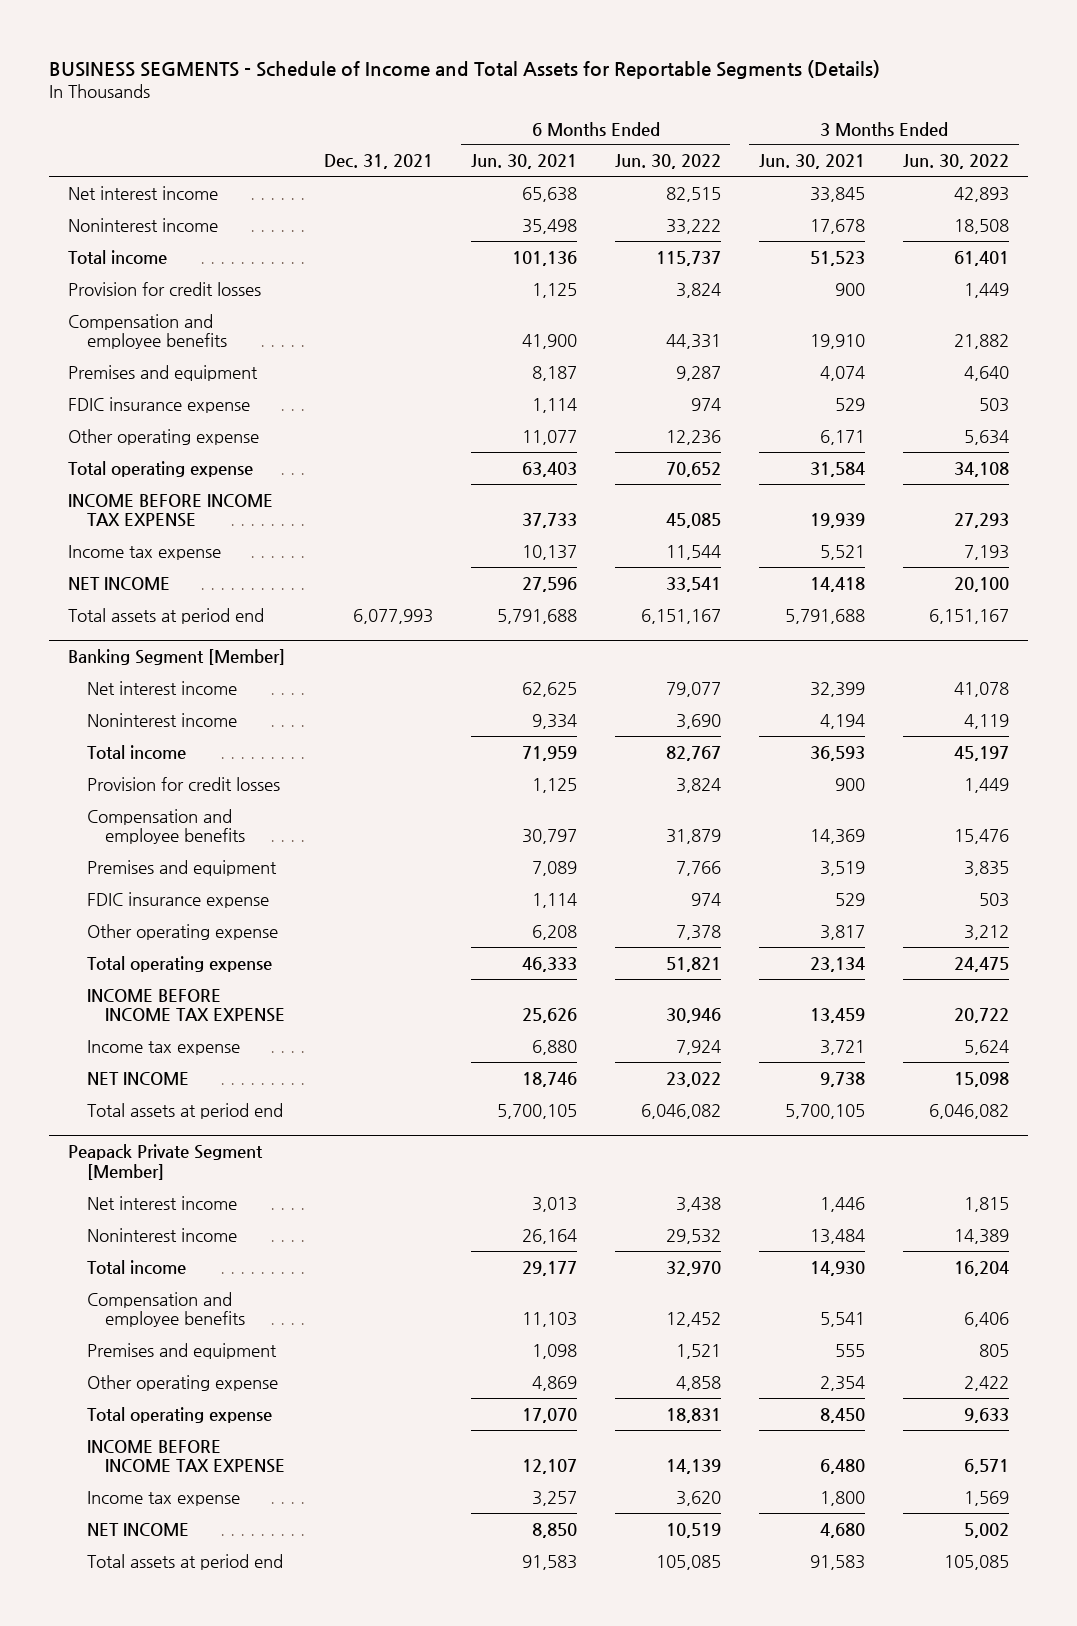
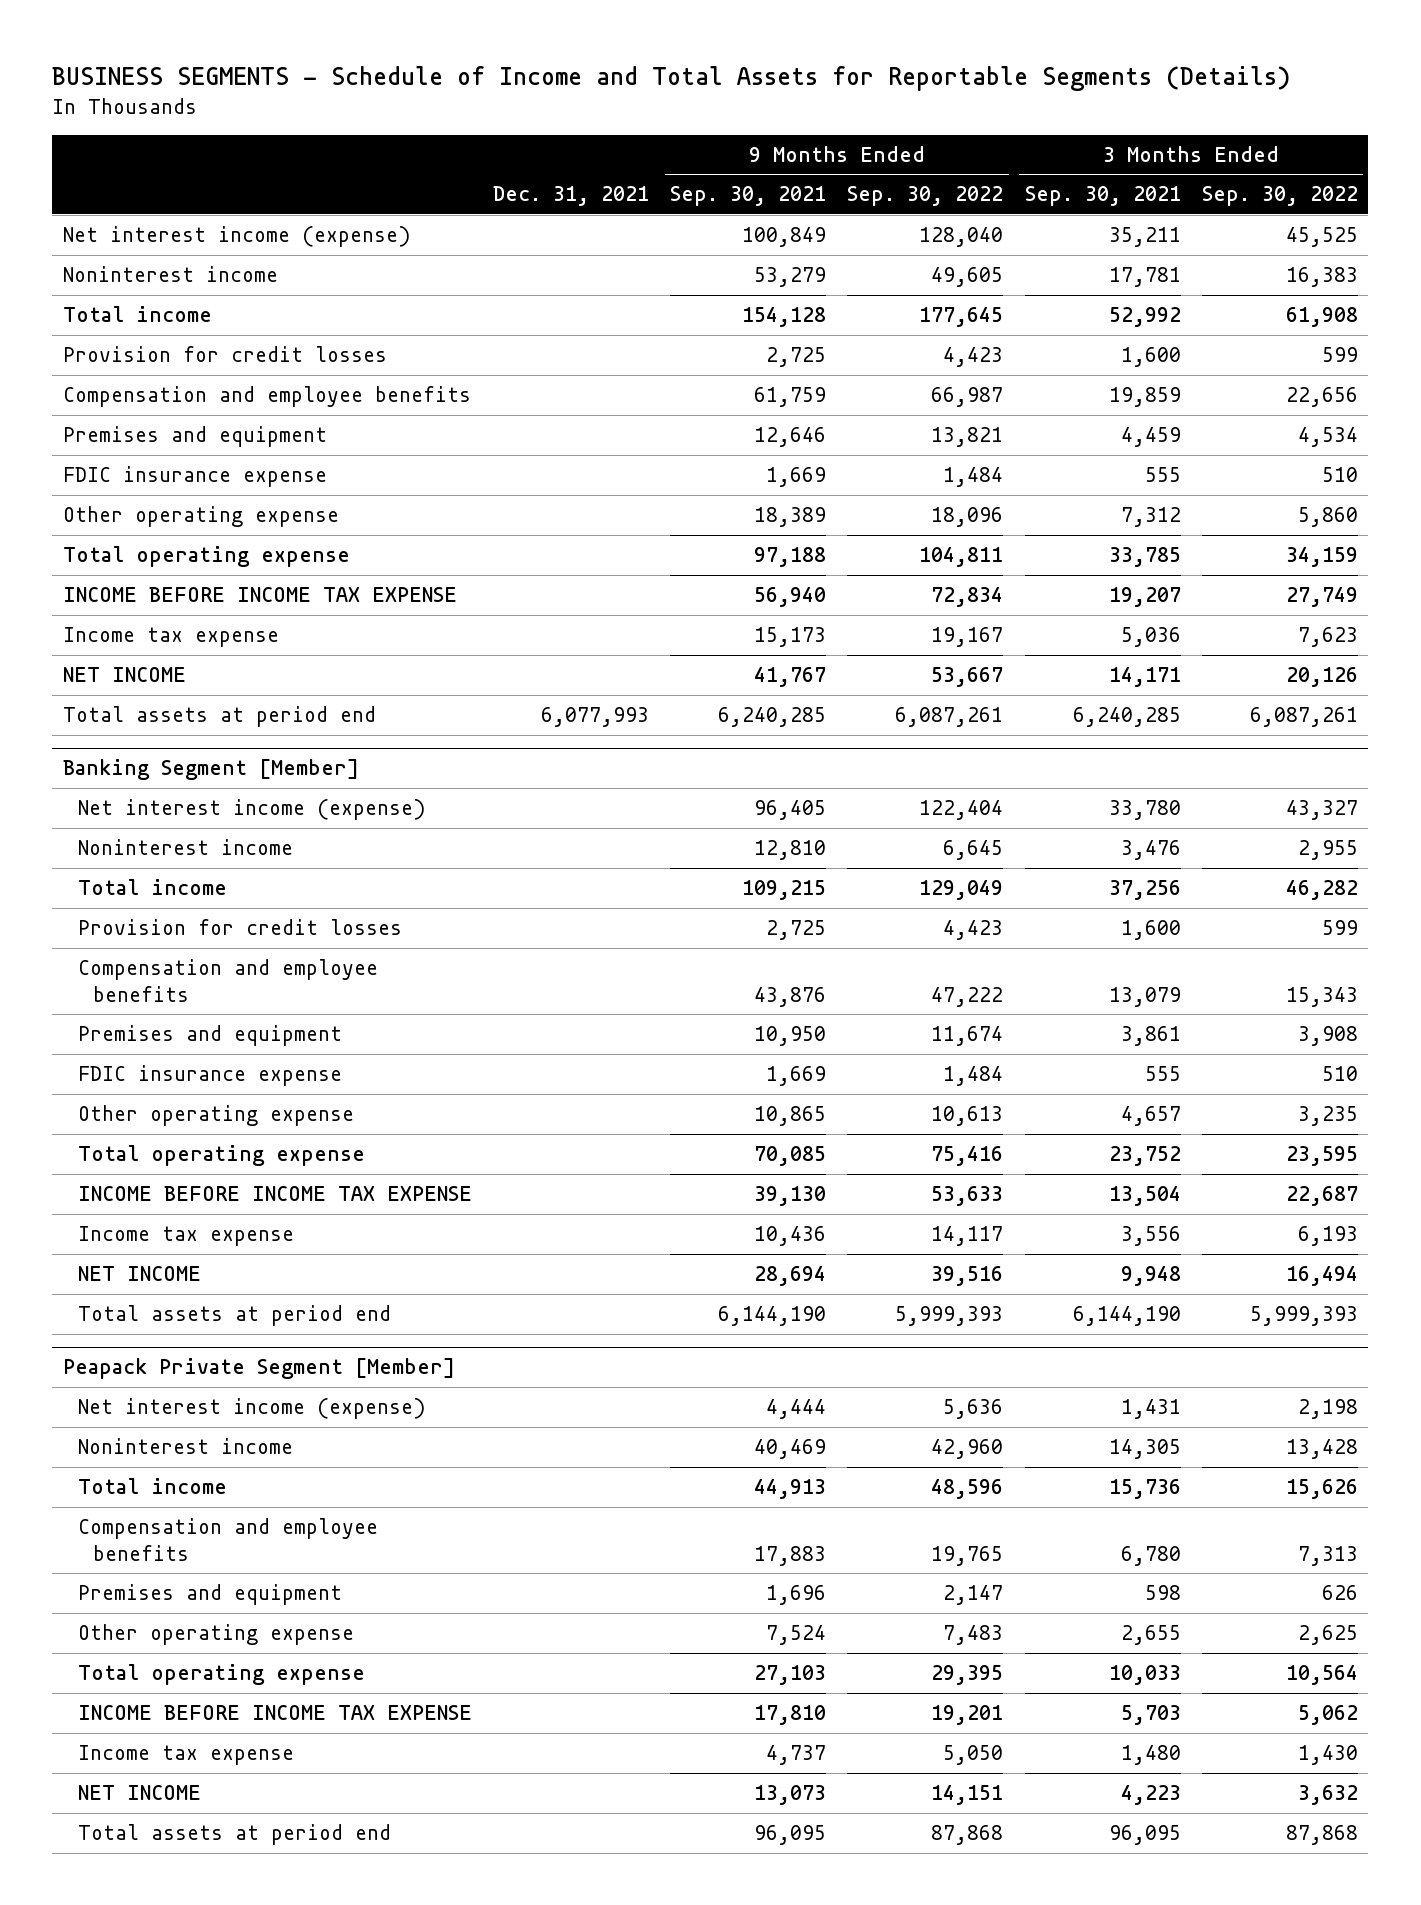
- | Dec. 31, 2021 | 6 Months Ended Jun. 30, 2021 | 6 Months Ended Jun. 30, 2022 | 3 Months Ended Jun. 30, 2021 | 3 Months Ended Jun. 30, 2022
+ | Dec. 31, 2021 | 9 Months Ended Sep. 30, 2021 | 9 Months Ended Sep. 30, 2022 | 3 Months Ended Sep. 30, 2021 | 3 Months Ended Sep. 30, 2022
- Net interest income | | 65,638 | 82,515 | 33,845 | 42,893
+ Net interest income (expense) | | 100,849 | 128,040 | 35,211 | 45,525
@ Banking Segment [Member]
- Net interest income | | 62,625 | 79,077 | 32,399 | 41,078
+ Net interest income (expense) | | 96,405 | 122,404 | 33,780 | 43,327
@ Peapack Private Segment [Member]
- Net interest income | | 3,013 | 3,438 | 1,446 | 1,815
+ Net interest income (expense) | | 4,444 | 5,636 | 1,431 | 2,198

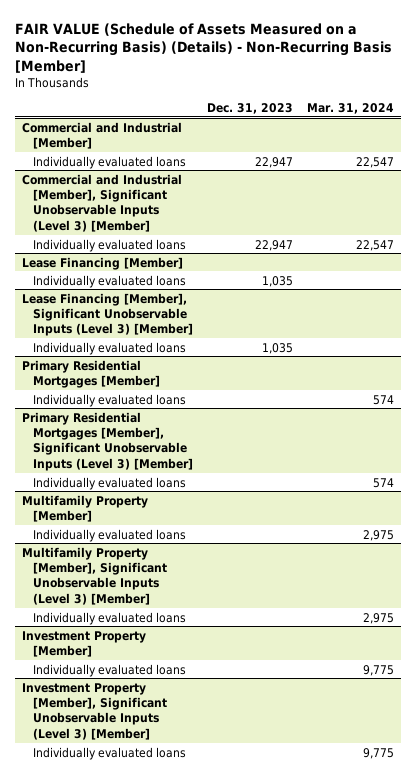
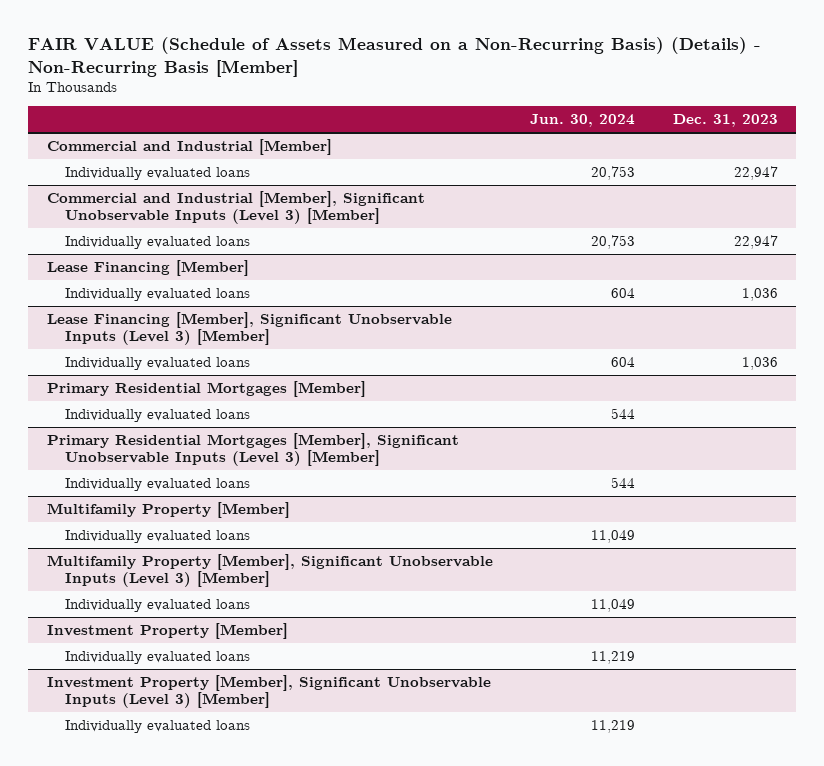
- | Dec. 31, 2023 | Mar. 31, 2024
+ | Jun. 30, 2024 | Dec. 31, 2023
@ Lease Financing [Member]
- Individually evaluated loans | 1,035 |
+ Individually evaluated loans | 604 | 1,036
@ Lease Financing [Member], Significant Unobservable Inputs (Level 3) [Member]
- Individually evaluated loans | 1,035 |
+ Individually evaluated loans | 604 | 1,036

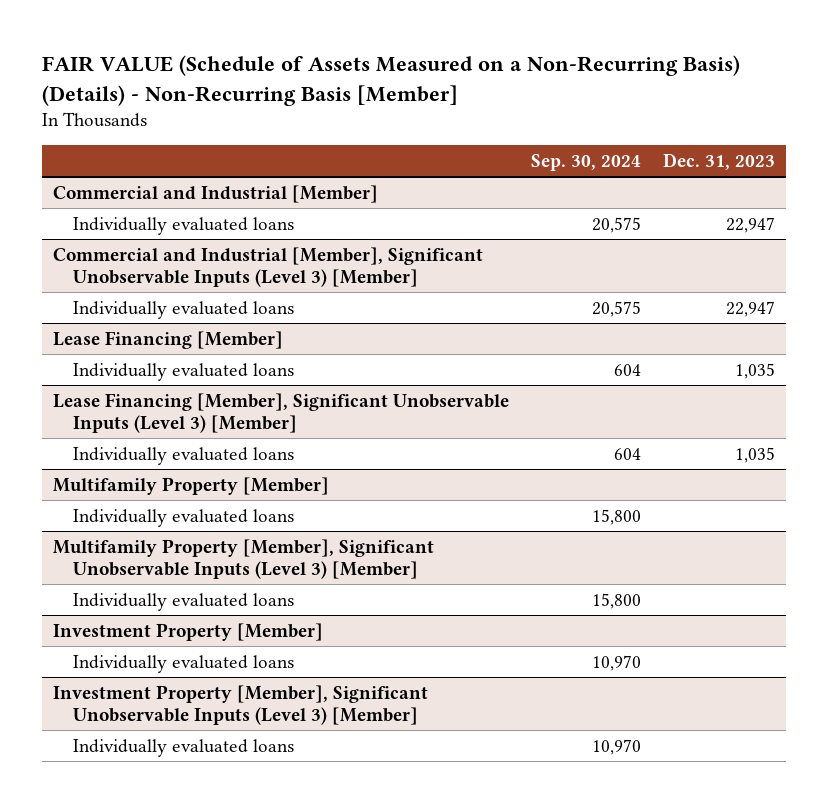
- | Jun. 30, 2024 | Dec. 31, 2023
+ | Sep. 30, 2024 | Dec. 31, 2023
@ Lease Financing [Member]
- Individually evaluated loans | 604 | 1,036
+ Individually evaluated loans | 604 | 1,035
@ Lease Financing [Member], Significant Unobservable Inputs (Level 3) [Member]
- Individually evaluated loans | 604 | 1,036
- Primary Residential Mortgages [Member]
- Individually evaluated loans | 544 |
- Primary Residential Mortgages [Member], Significant Unobservable Inputs (Level 3) [Member]
- Individually evaluated loans | 544 |
@ Lease Financing [Member], Significant Unobservable Inputs (Level 3) [Member]
+ Individually evaluated loans | 604 | 1,035

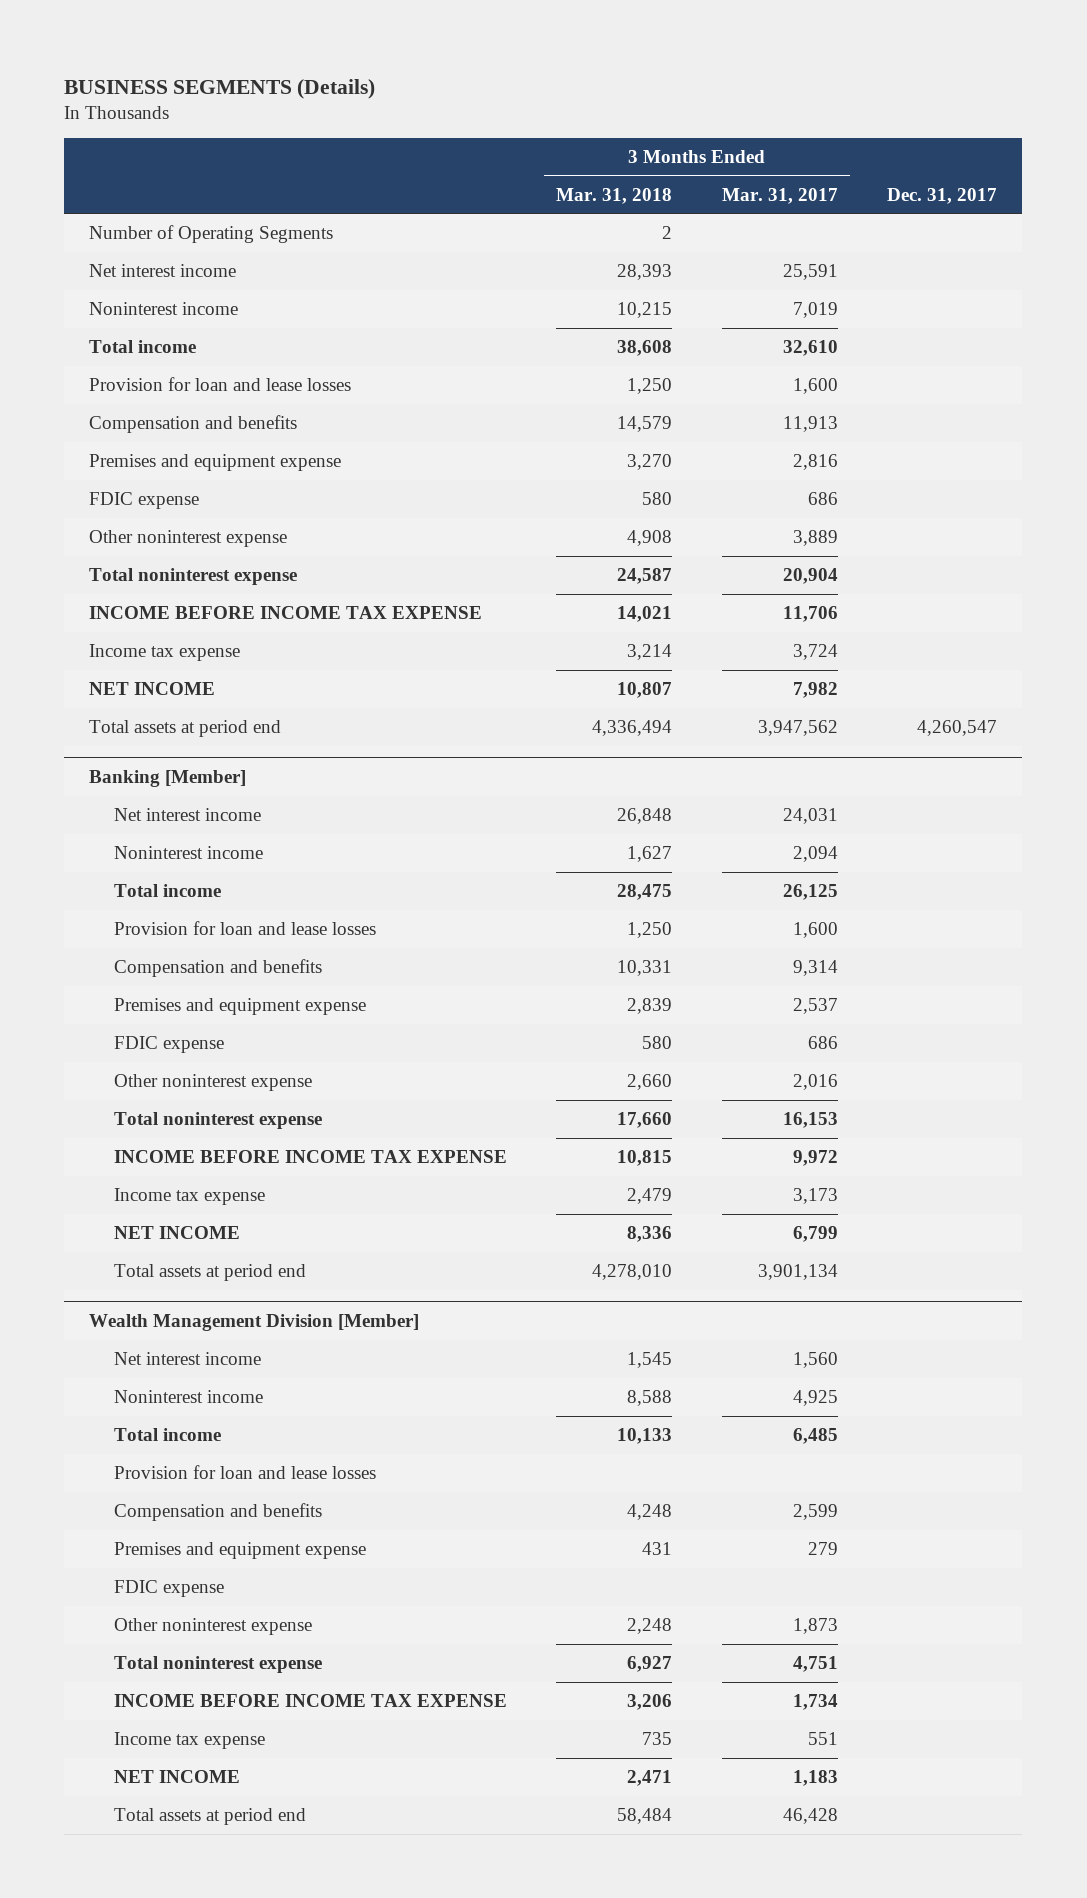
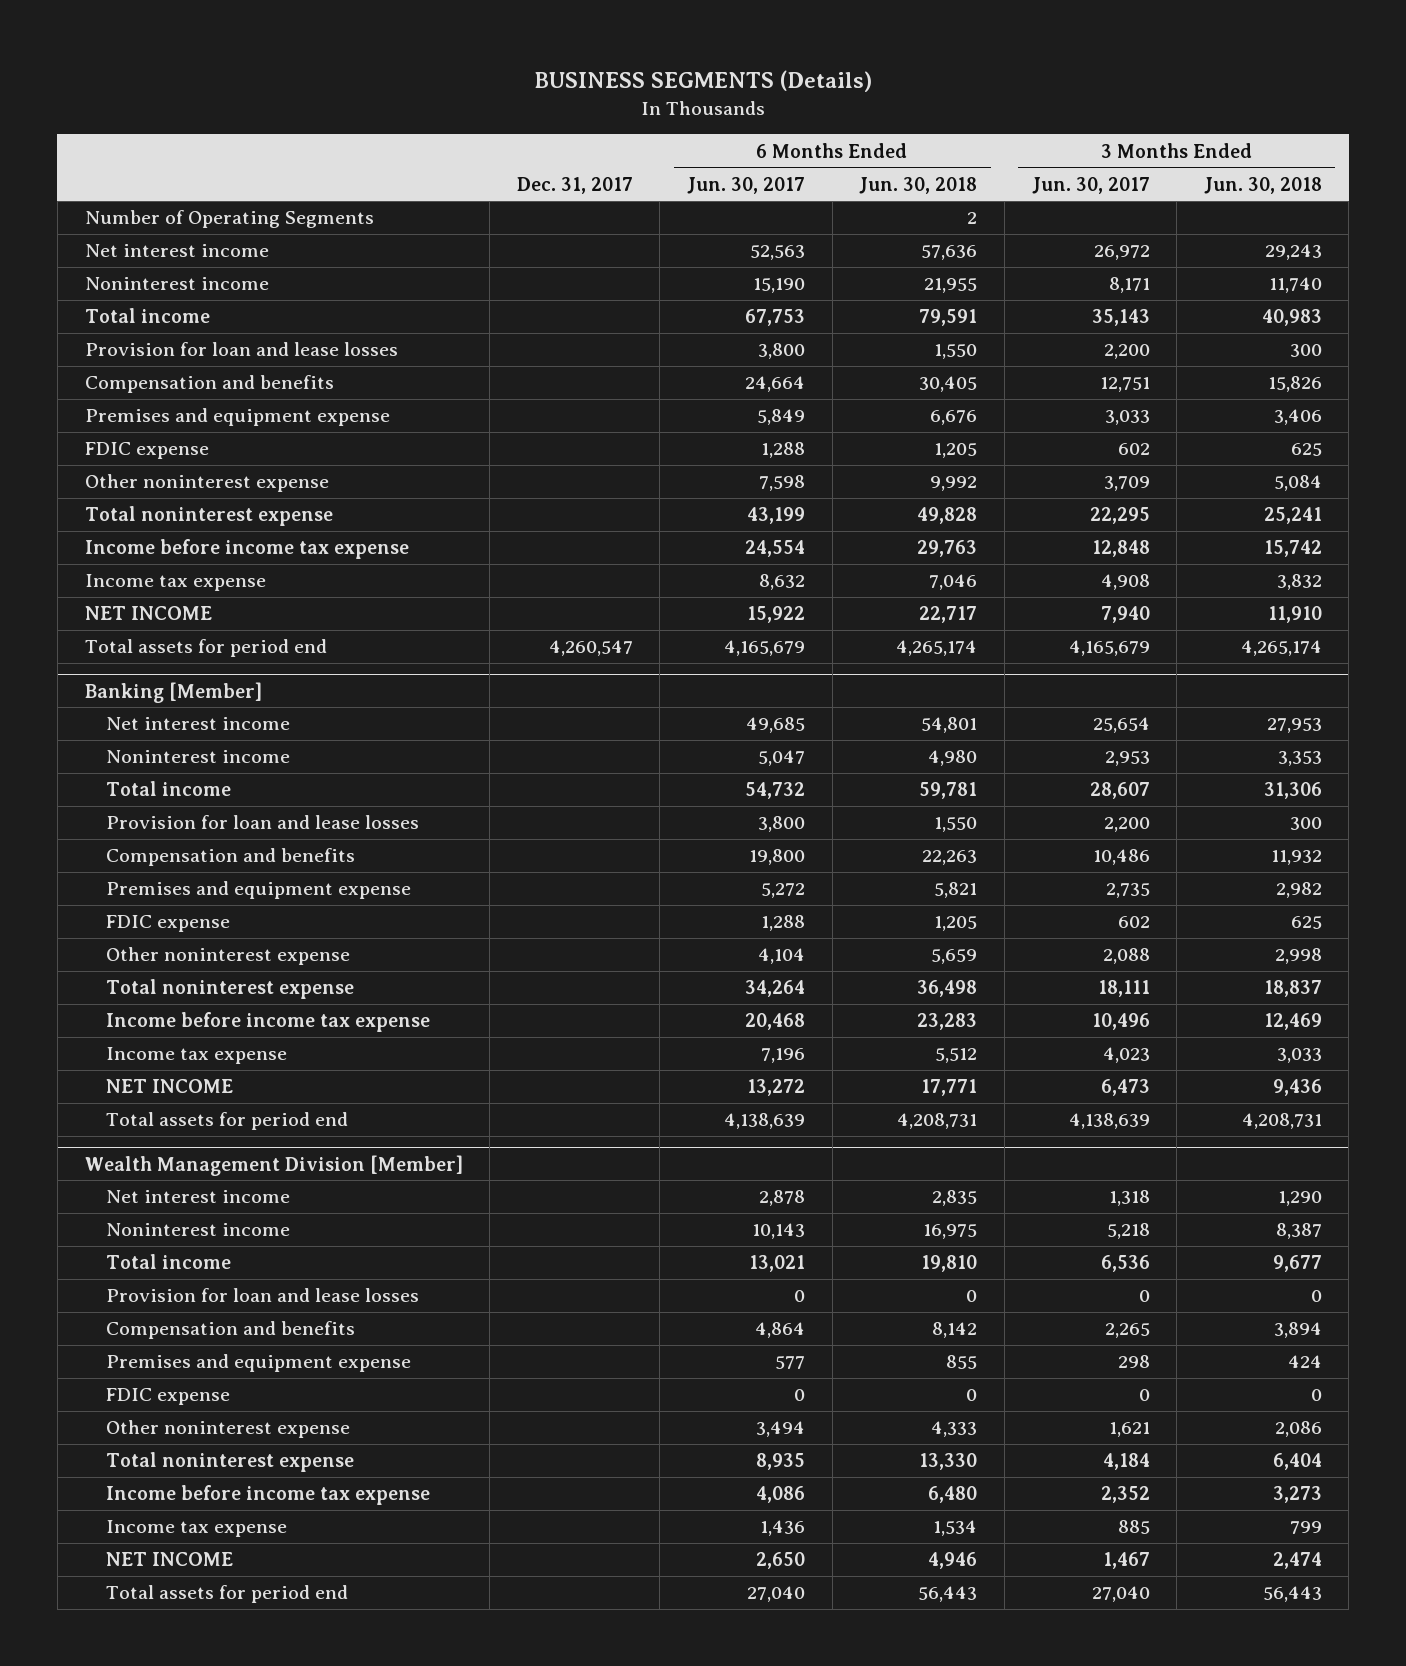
- | 3 Months Ended Mar. 31, 2018 | 3 Months Ended Mar. 31, 2017 | Dec. 31, 2017
+ | Dec. 31, 2017 | 6 Months Ended Jun. 30, 2017 | 6 Months Ended Jun. 30, 2018 | 3 Months Ended Jun. 30, 2017 | 3 Months Ended Jun. 30, 2018
- INCOME BEFORE INCOME TAX EXPENSE | 14,021 | 11,706 |
+ Income before income tax expense | | 24,554 | 29,763 | 12,848 | 15,742
- Total assets at period end | 4,336,494 | 3,947,562 | 4,260,547
+ Total assets for period end | 4,260,547 | 4,165,679 | 4,265,174 | 4,165,679 | 4,265,174
@ Banking [Member]
- INCOME BEFORE INCOME TAX EXPENSE | 10,815 | 9,972 |
+ Income before income tax expense | | 20,468 | 23,283 | 10,496 | 12,469
- Total assets at period end | 4,278,010 | 3,901,134 |
+ Total assets for period end | | 4,138,639 | 4,208,731 | 4,138,639 | 4,208,731
@ Wealth Management Division [Member]
- INCOME BEFORE INCOME TAX EXPENSE | 3,206 | 1,734 |
+ Income before income tax expense | | 4,086 | 6,480 | 2,352 | 3,273
- Total assets at period end | 58,484 | 46,428 |
+ Total assets for period end | | 27,040 | 56,443 | 27,040 | 56,443

